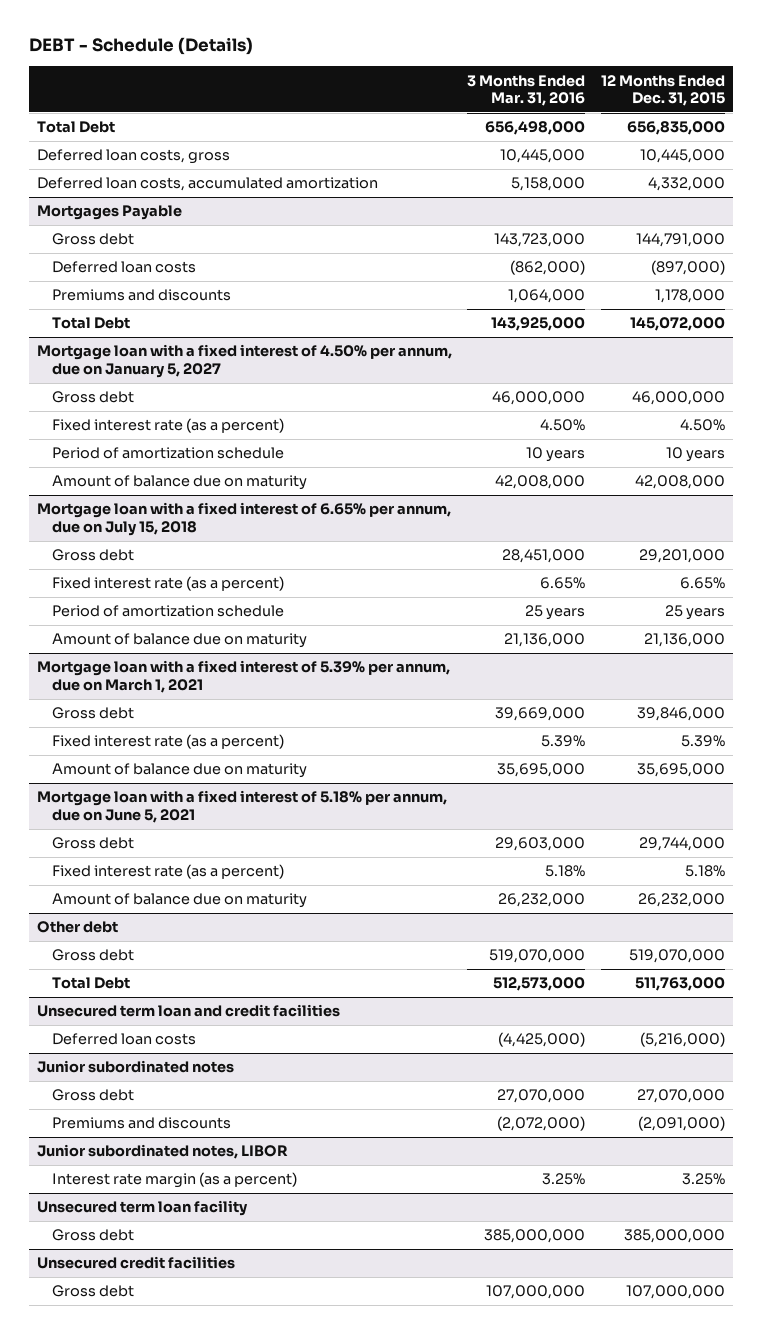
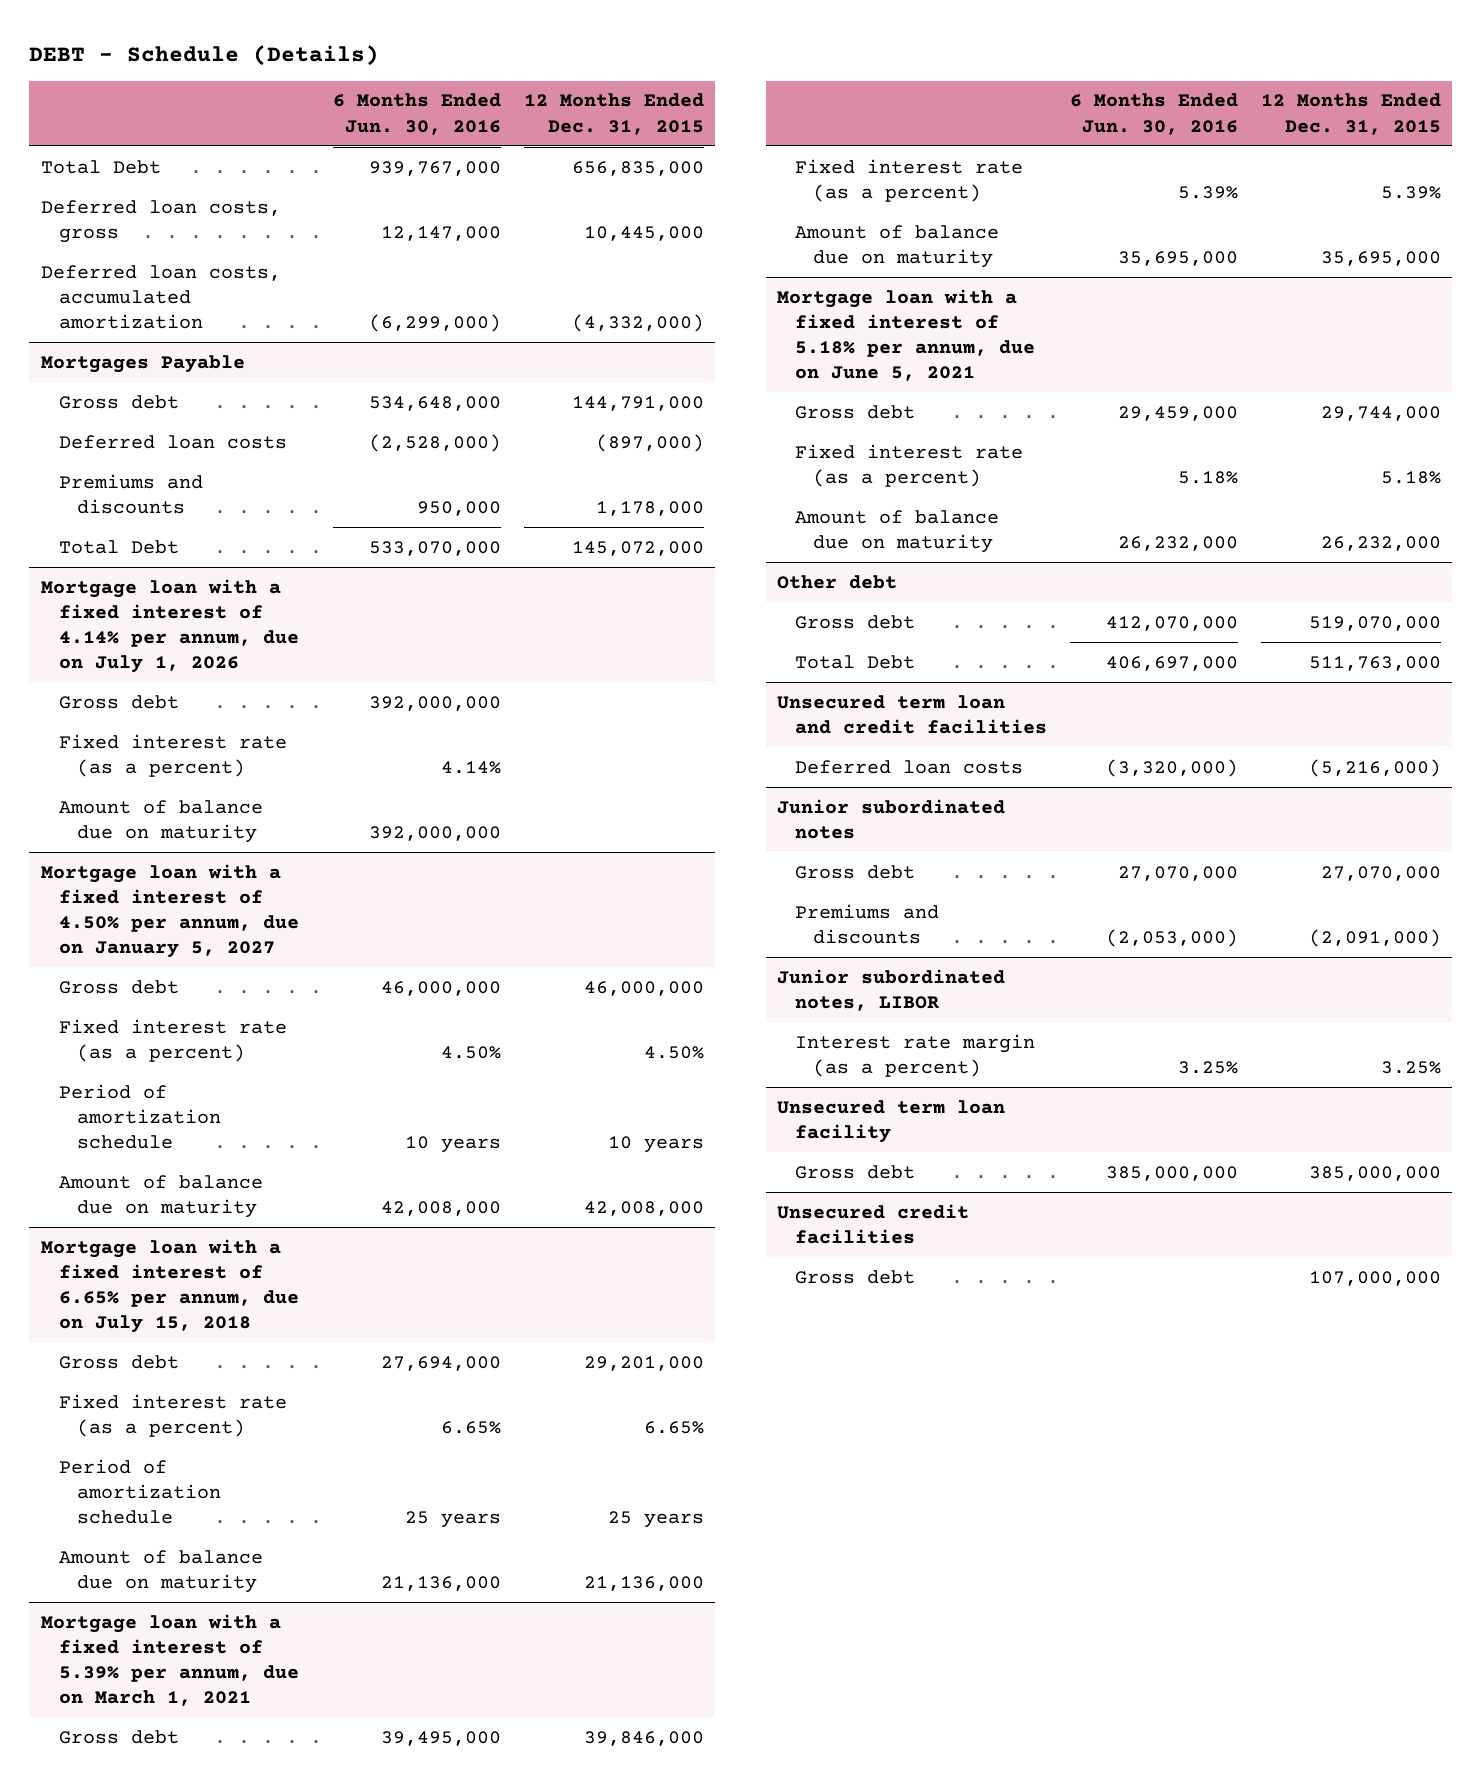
- | 3 Months Ended Mar. 31, 2016 | 12 Months Ended Dec. 31, 2015
+ | 6 Months Ended Jun. 30, 2016 | 12 Months Ended Dec. 31, 2015
- Deferred loan costs, accumulated amortization | 5,158,000 | 4,332,000
+ Deferred loan costs, accumulated amortization | (6,299,000) | (4,332,000)
+ Mortgage loan with a fixed interest of 4.14% per annum, due on July 1, 2026
+ Gross debt | 392,000,000 |
+ Fixed interest rate (as a percent) | 4.14% |
+ Amount of balance due on maturity | 392,000,000 |

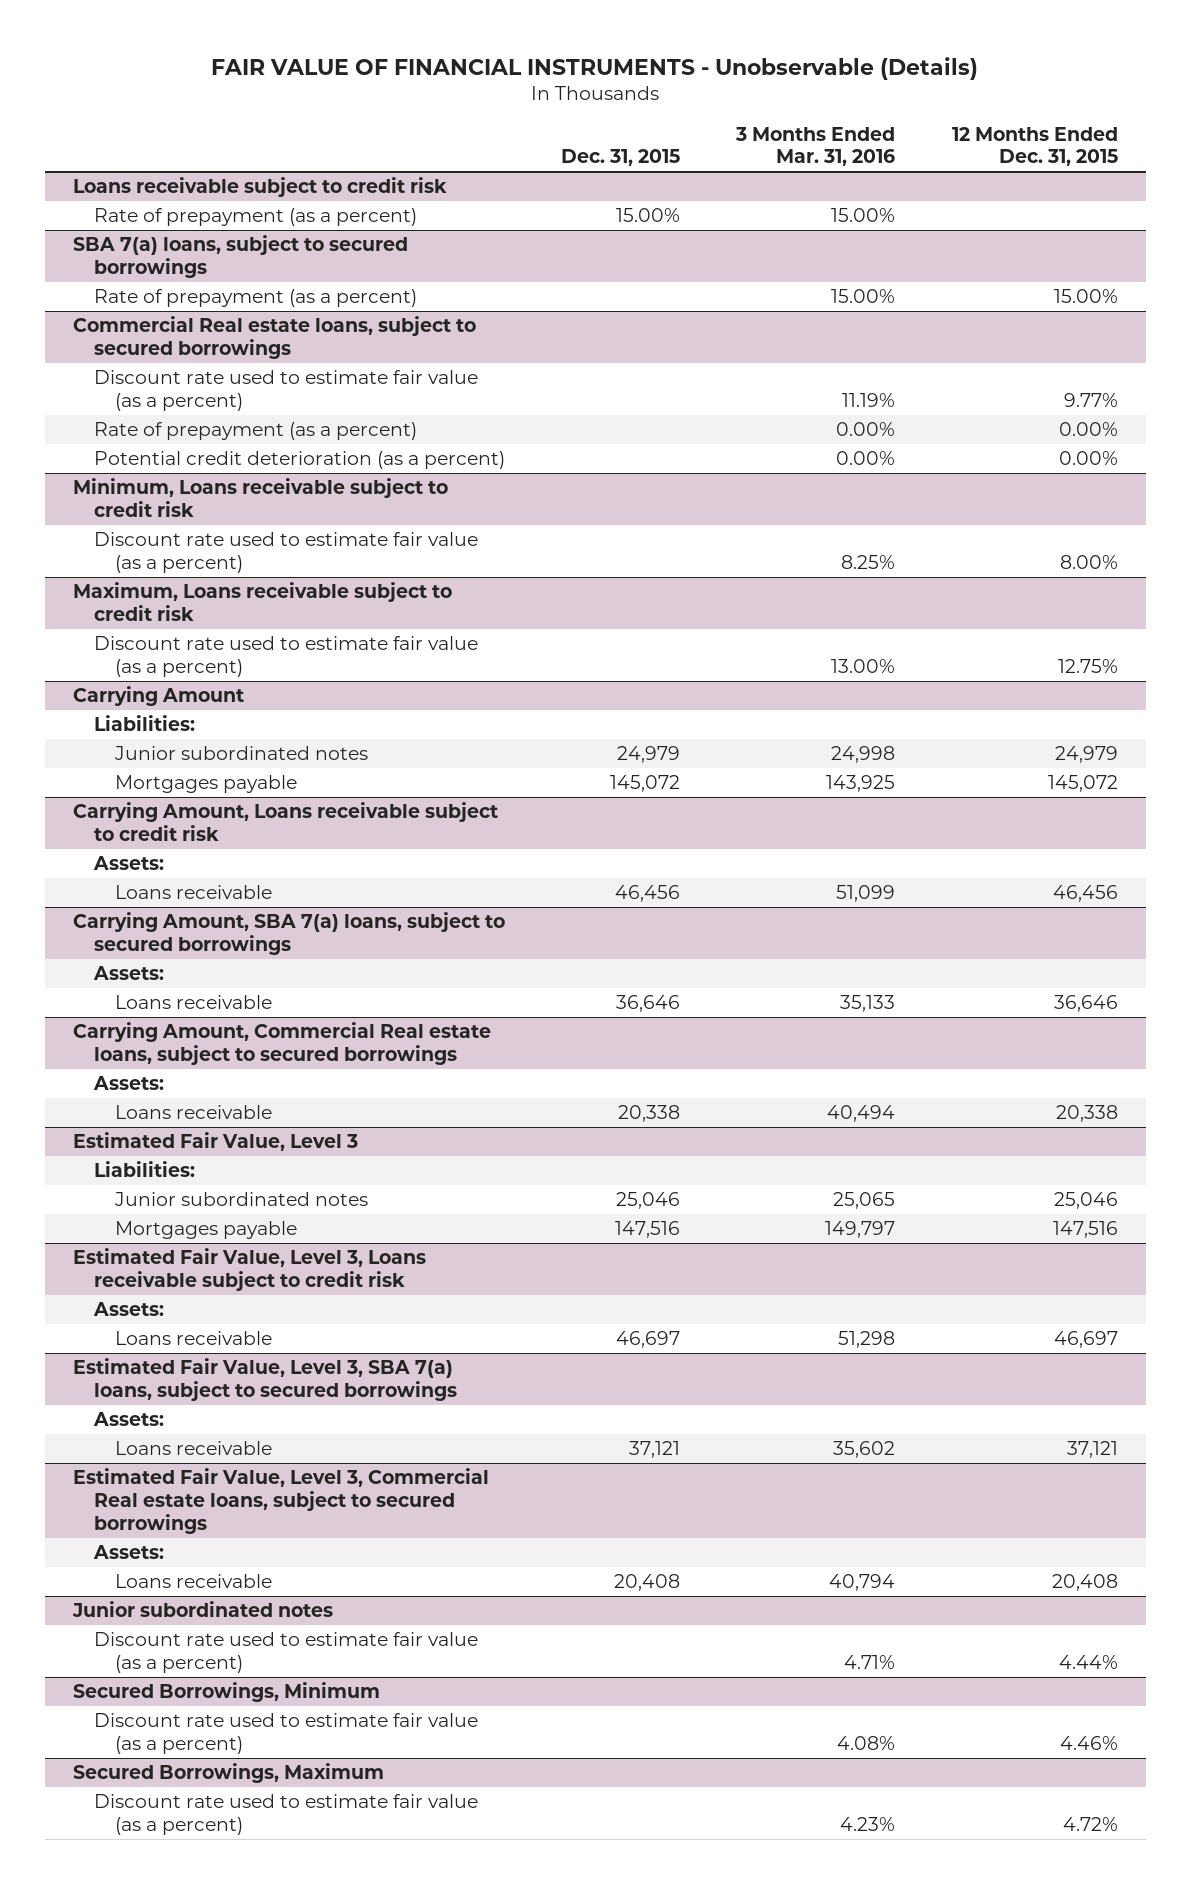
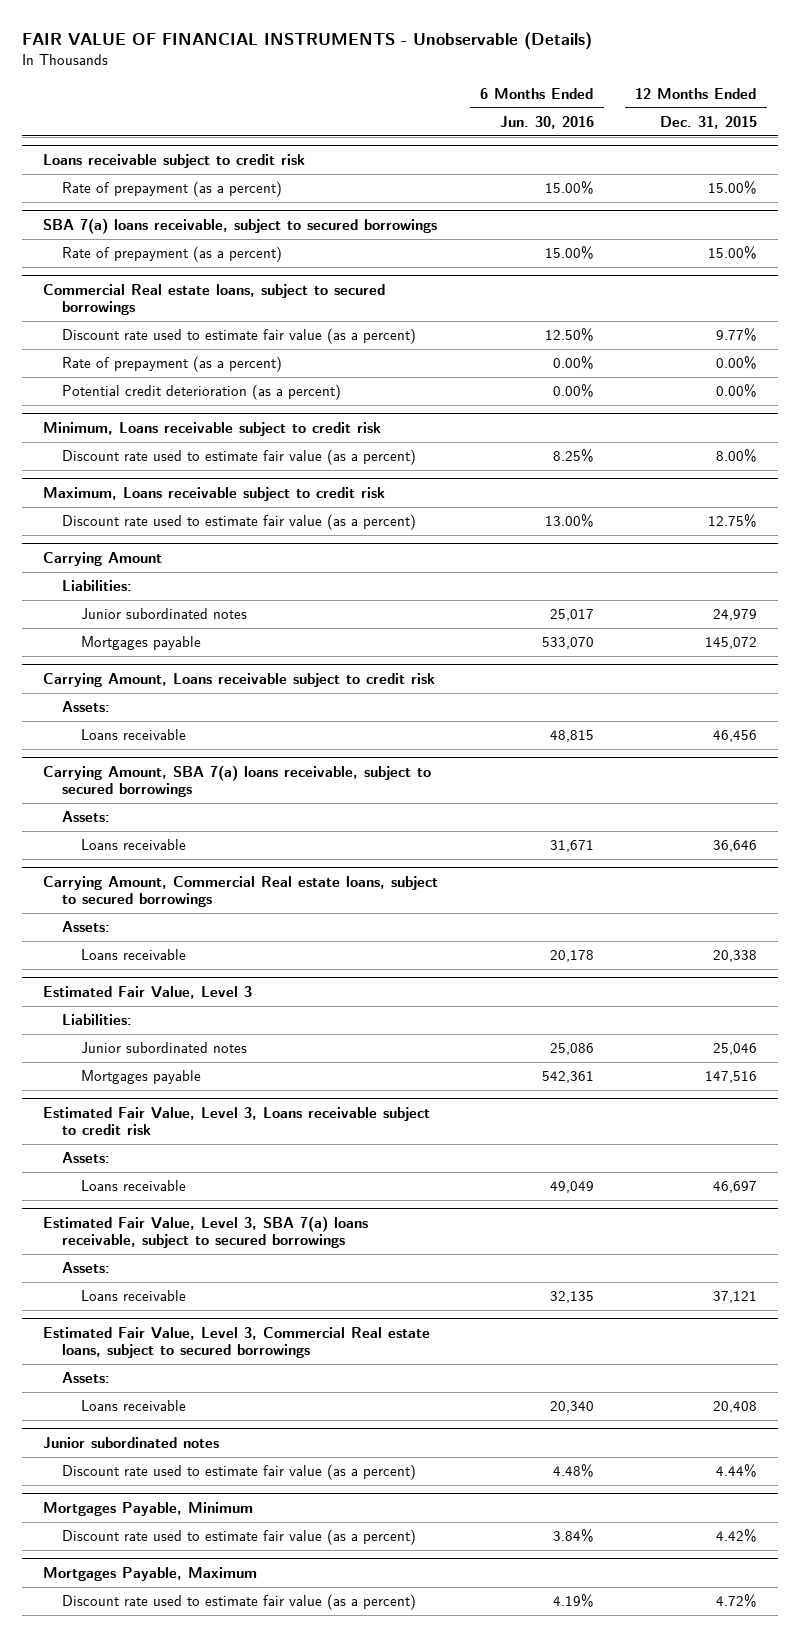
- | Dec. 31, 2015 | 3 Months Ended Mar. 31, 2016 | 12 Months Ended Dec. 31, 2015
+ | 6 Months Ended Jun. 30, 2016 | 12 Months Ended Dec. 31, 2015
@ Loans receivable subject to credit risk
- Rate of prepayment (as a percent) | 15.00% | 15.00% |
- SBA 7(a) loans, subject to secured borrowings
+ SBA 7(a) loans receivable, subject to secured borrowings
+ Rate of prepayment (as a percent) | 15.00% | 15.00%
- Carrying Amount, SBA 7(a) loans, subject to secured borrowings
+ Carrying Amount, SBA 7(a) loans receivable, subject to secured borrowings
- Estimated Fair Value, Level 3, SBA 7(a) loans, subject to secured borrowings
+ Estimated Fair Value, Level 3, SBA 7(a) loans receivable, subject to secured borrowings
- Secured Borrowings, Minimum
- Discount rate used to estimate fair value (as a percent) | | 4.08% | 4.46%
- Secured Borrowings, Maximum
+ Mortgages Payable, Minimum
+ Discount rate used to estimate fair value (as a percent) | 3.84% | 4.42%
+ Mortgages Payable, Maximum

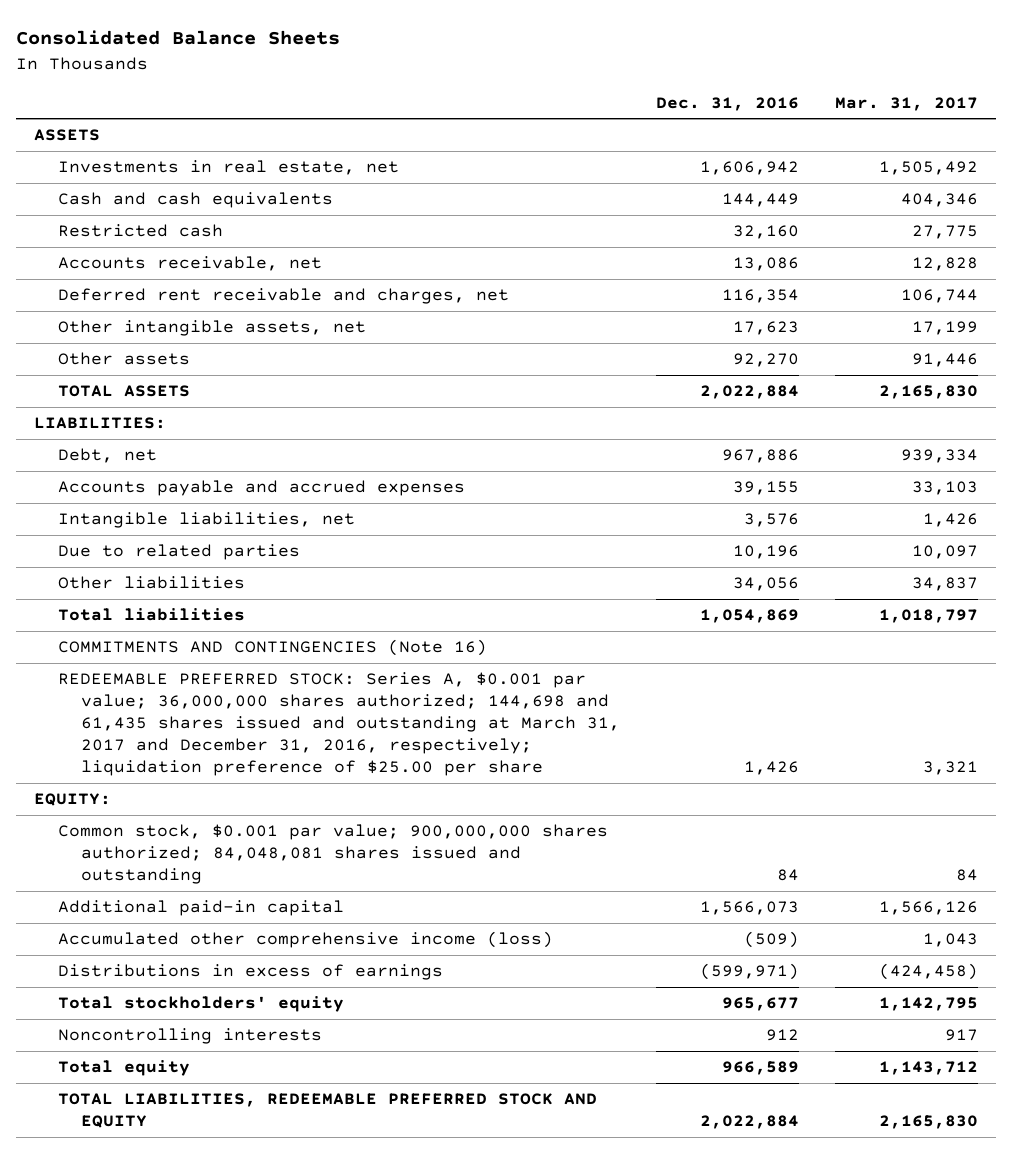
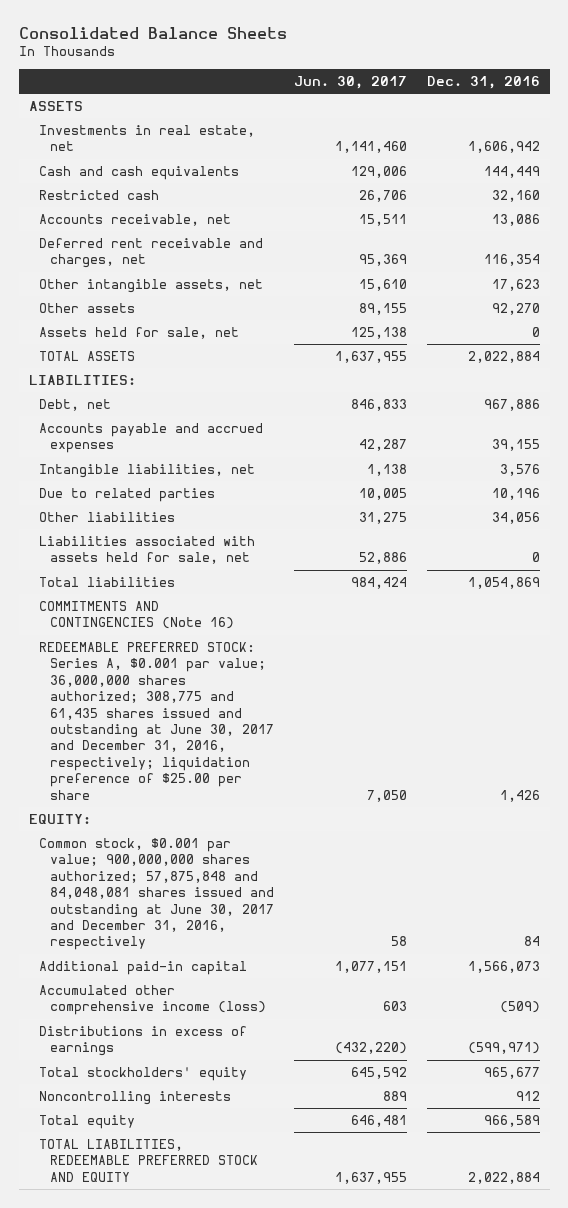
- | Dec. 31, 2016 | Mar. 31, 2017
+ | Jun. 30, 2017 | Dec. 31, 2016
+ Assets held for sale, net | 125,138 | 0
+ Liabilities associated with assets held for sale, net | 52,886 | 0
- REDEEMABLE PREFERRED STOCK: Series A, $0.001 par value; 36,000,000 shares authorized; 144,698 and 61,435 shares issued and outstanding at March 31, 2017 and December 31, 2016, respectively; liquidation preference of $25.00 per share | 1,426 | 3,321
+ REDEEMABLE PREFERRED STOCK: Series A, $0.001 par value; 36,000,000 shares authorized; 308,775 and 61,435 shares issued and outstanding at June 30, 2017 and December 31, 2016, respectively; liquidation preference of $25.00 per share | 7,050 | 1,426
- Common stock, $0.001 par value; 900,000,000 shares authorized; 84,048,081 shares issued and outstanding | 84 | 84
+ Common stock, $0.001 par value; 900,000,000 shares authorized; 57,875,848 and 84,048,081 shares issued and outstanding at June 30, 2017 and December 31, 2016, respectively | 58 | 84

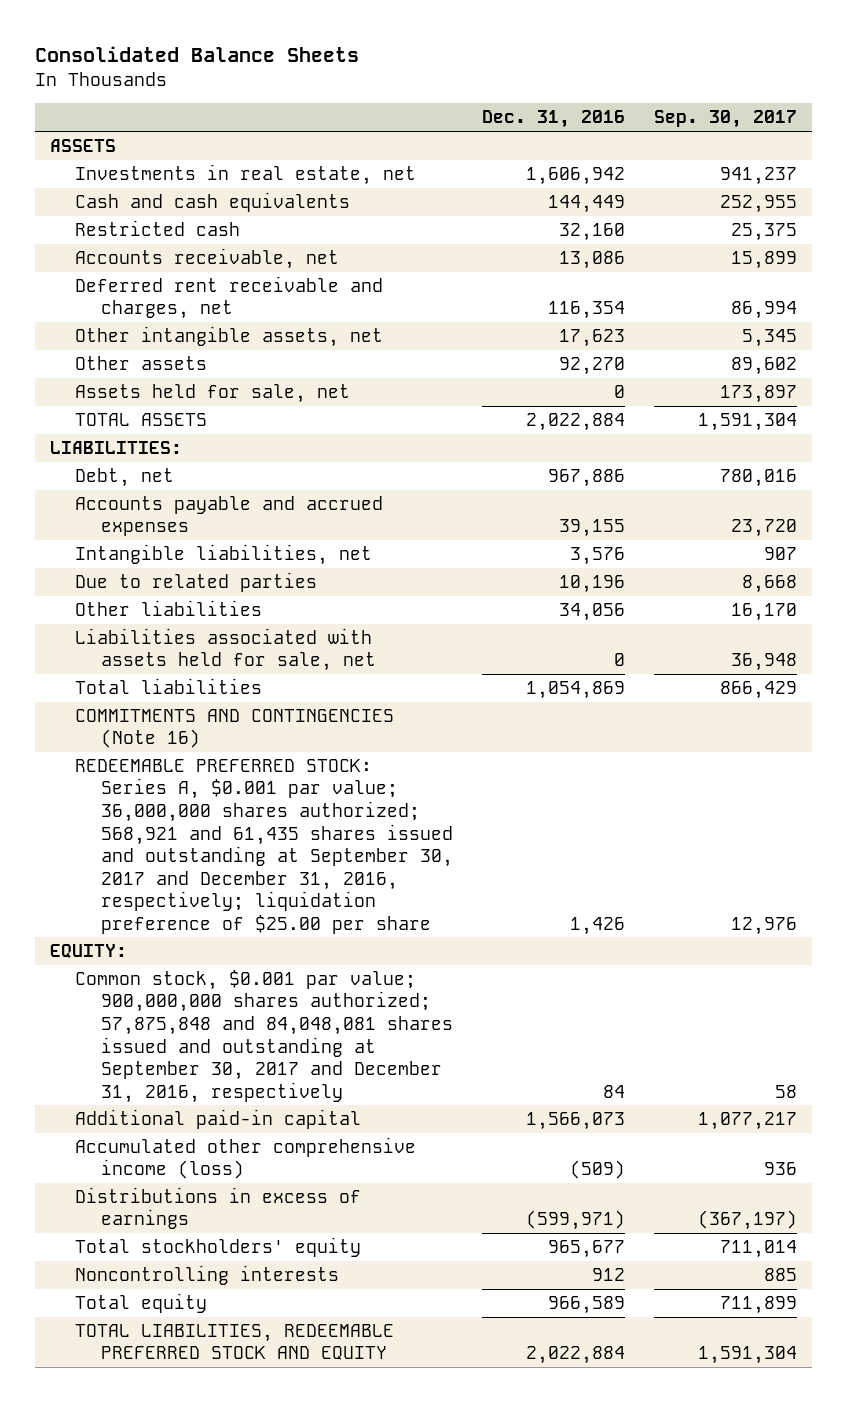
- | Jun. 30, 2017 | Dec. 31, 2016
+ | Dec. 31, 2016 | Sep. 30, 2017
- REDEEMABLE PREFERRED STOCK: Series A, $0.001 par value; 36,000,000 shares authorized; 308,775 and 61,435 shares issued and outstanding at June 30, 2017 and December 31, 2016, respectively; liquidation preference of $25.00 per share | 7,050 | 1,426
+ REDEEMABLE PREFERRED STOCK: Series A, $0.001 par value; 36,000,000 shares authorized; 568,921 and 61,435 shares issued and outstanding at September 30, 2017 and December 31, 2016, respectively; liquidation preference of $25.00 per share | 1,426 | 12,976
- Common stock, $0.001 par value; 900,000,000 shares authorized; 57,875,848 and 84,048,081 shares issued and outstanding at June 30, 2017 and December 31, 2016, respectively | 58 | 84
+ Common stock, $0.001 par value; 900,000,000 shares authorized; 57,875,848 and 84,048,081 shares issued and outstanding at September 30, 2017 and December 31, 2016, respectively | 84 | 58

